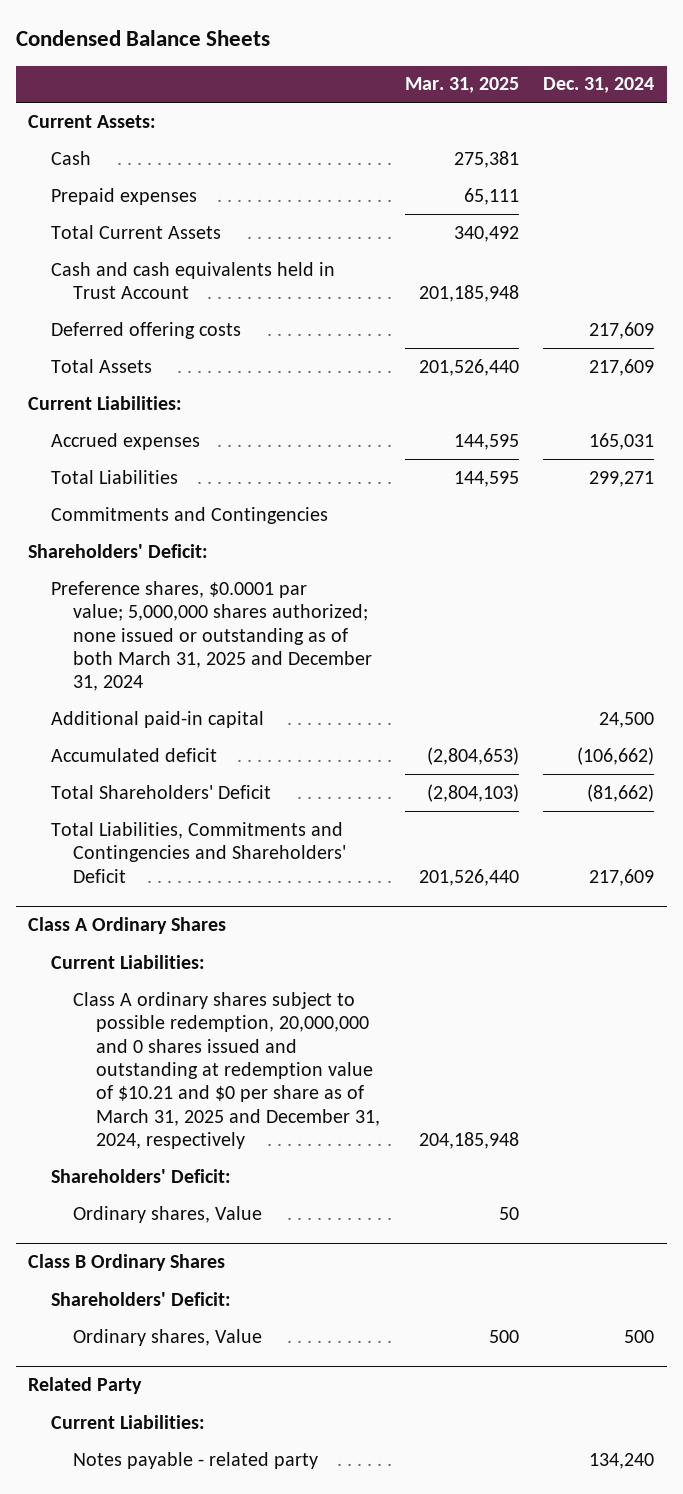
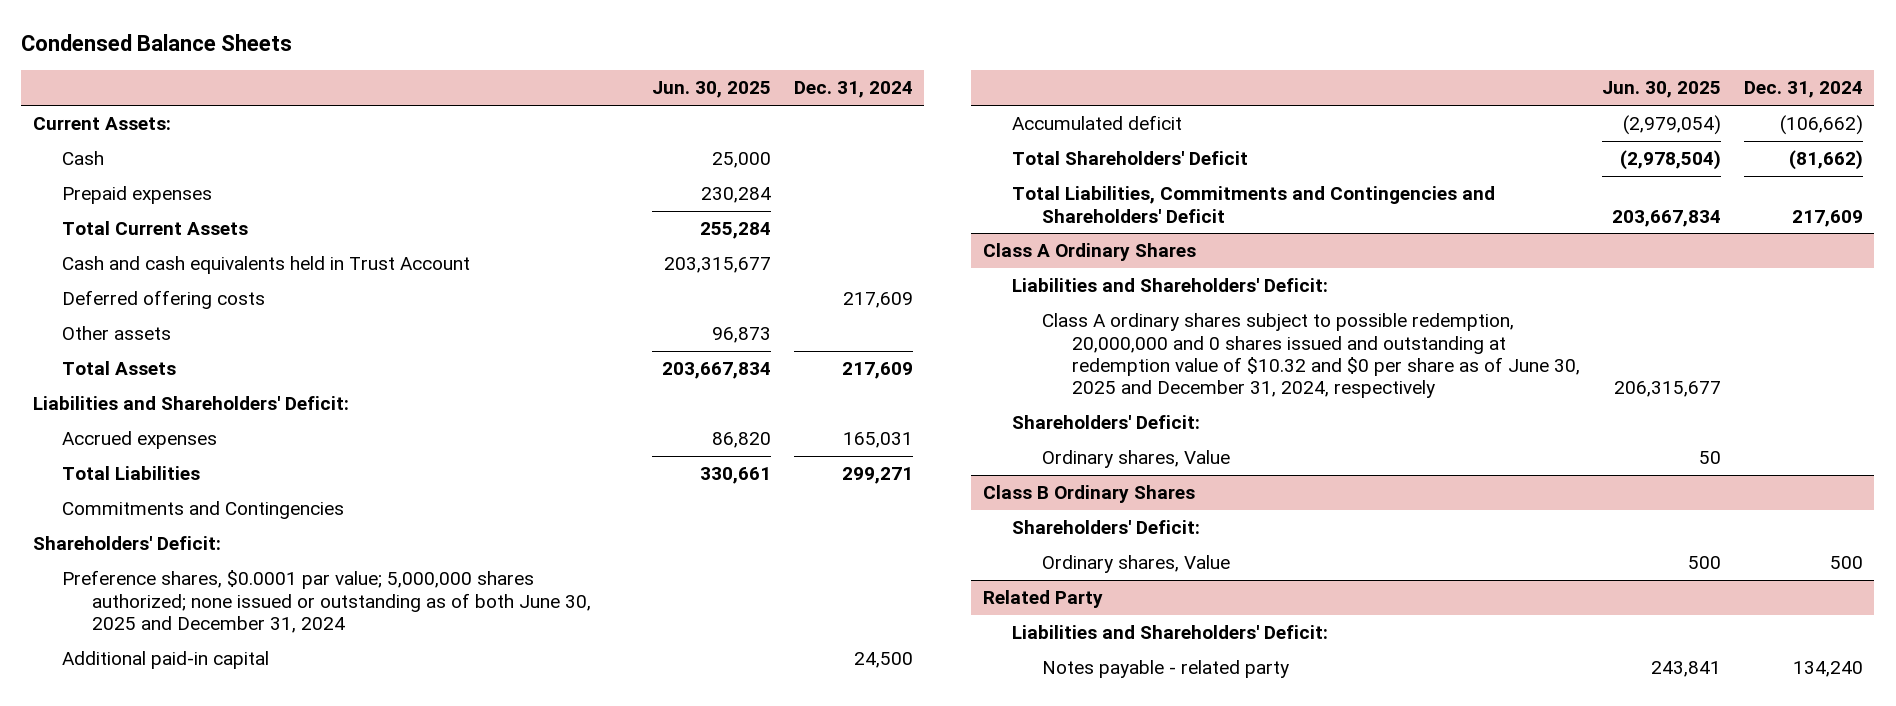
- | Mar. 31, 2025 | Dec. 31, 2024
+ | Jun. 30, 2025 | Dec. 31, 2024
+ Other assets | 96,873 |
- Current Liabilities:
+ Liabilities and Shareholders' Deficit:
- Preference shares, $0.0001 par value; 5,000,000 shares authorized; none issued or outstanding as of both March 31, 2025 and December 31, 2024
+ Preference shares, $0.0001 par value; 5,000,000 shares authorized; none issued or outstanding as of both June 30, 2025 and December 31, 2024
@ Class A Ordinary Shares
- Current Liabilities:
- Class A ordinary shares subject to possible redemption, 20,000,000 and 0 shares issued and outstanding at redemption value of $10.21 and $0 per share as of March 31, 2025 and December 31, 2024, respectively | 204,185,948 |
+ Liabilities and Shareholders' Deficit:
+ Class A ordinary shares subject to possible redemption, 20,000,000 and 0 shares issued and outstanding at redemption value of $10.32 and $0 per share as of June 30, 2025 and December 31, 2024, respectively | 206,315,677 |
@ Related Party
- Current Liabilities:
+ Liabilities and Shareholders' Deficit:

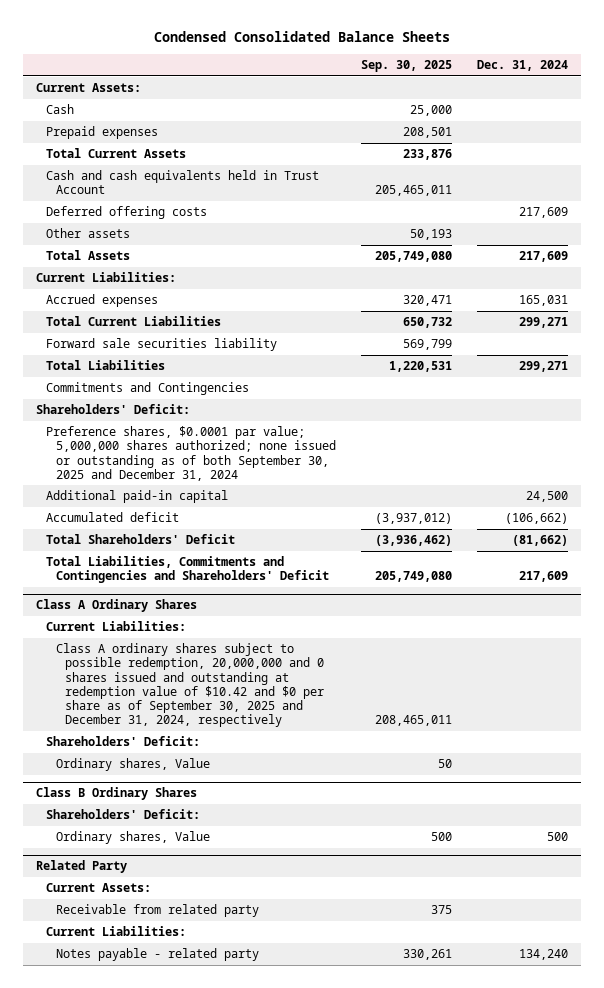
- Condensed Balance Sheets
+ Condensed Consolidated Balance Sheets
- | Jun. 30, 2025 | Dec. 31, 2024
+ | Sep. 30, 2025 | Dec. 31, 2024
- Liabilities and Shareholders' Deficit:
+ Current Liabilities:
+ Total Current Liabilities | 650,732 | 299,271
+ Forward sale securities liability | 569,799 |
- Preference shares, $0.0001 par value; 5,000,000 shares authorized; none issued or outstanding as of both June 30, 2025 and December 31, 2024
+ Preference shares, $0.0001 par value; 5,000,000 shares authorized; none issued or outstanding as of both September 30, 2025 and December 31, 2024
@ Class A Ordinary Shares
- Liabilities and Shareholders' Deficit:
- Class A ordinary shares subject to possible redemption, 20,000,000 and 0 shares issued and outstanding at redemption value of $10.32 and $0 per share as of June 30, 2025 and December 31, 2024, respectively | 206,315,677 |
+ Current Liabilities:
+ Class A ordinary shares subject to possible redemption, 20,000,000 and 0 shares issued and outstanding at redemption value of $10.42 and $0 per share as of September 30, 2025 and December 31, 2024, respectively | 208,465,011 |
@ Related Party
- Liabilities and Shareholders' Deficit:
+ Current Assets:
+ Receivable from related party | 375 |
+ Current Liabilities:

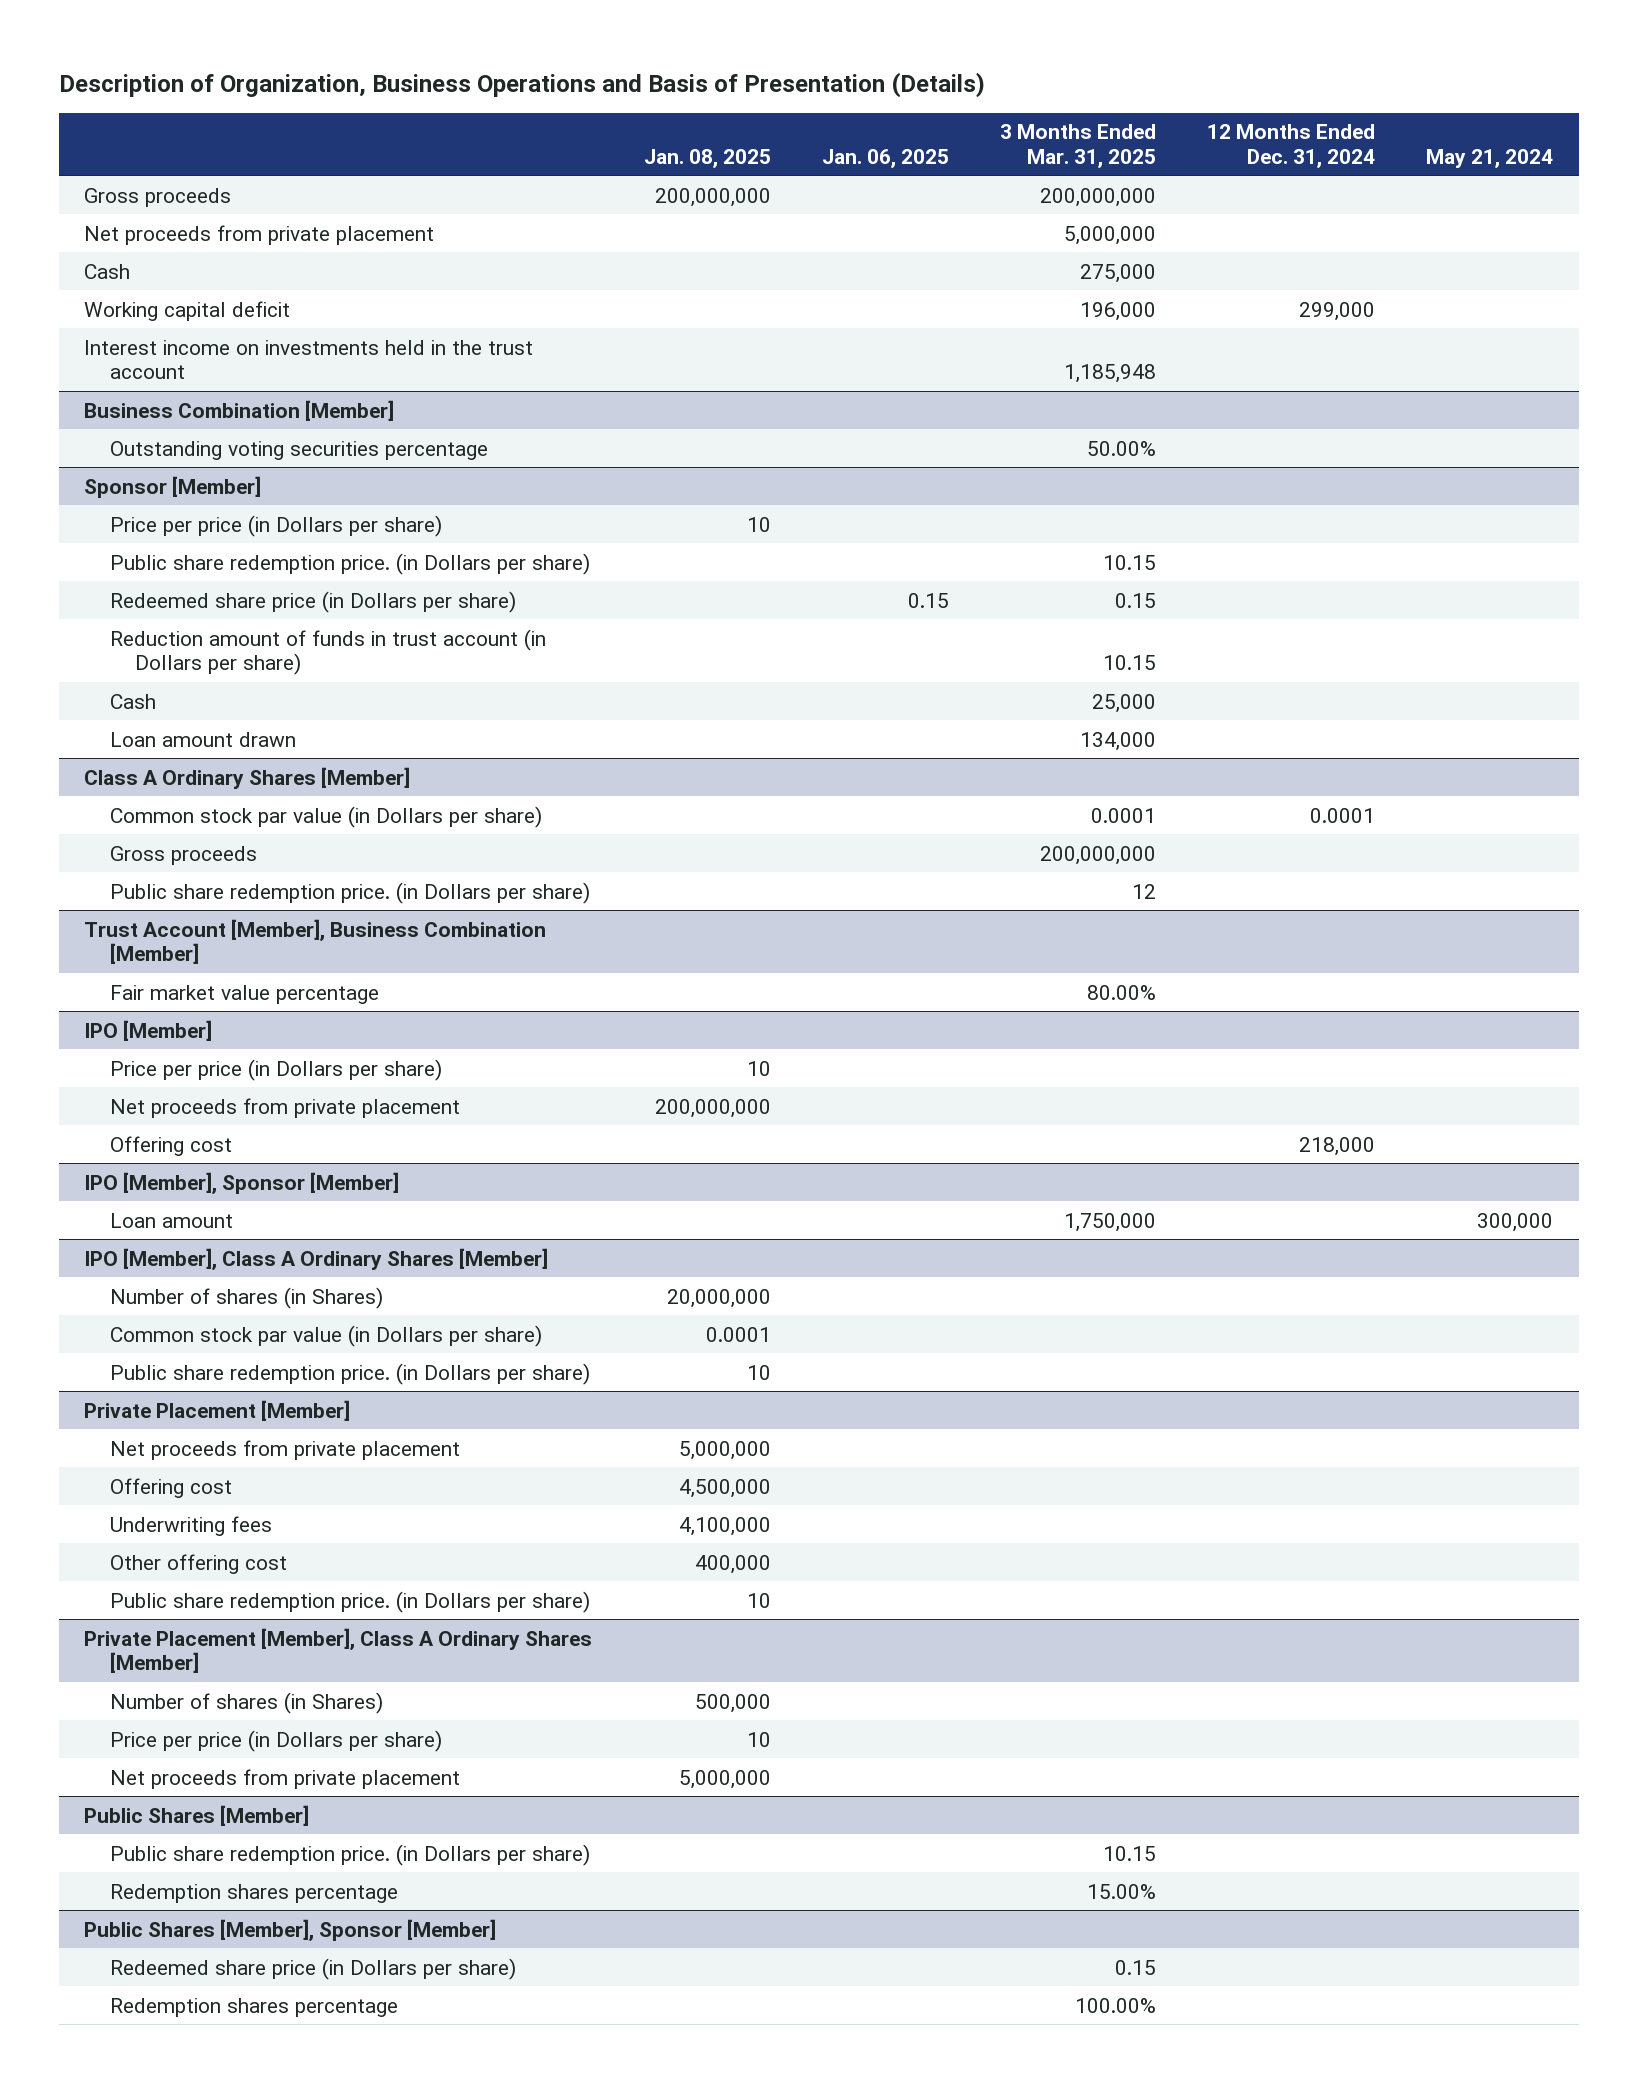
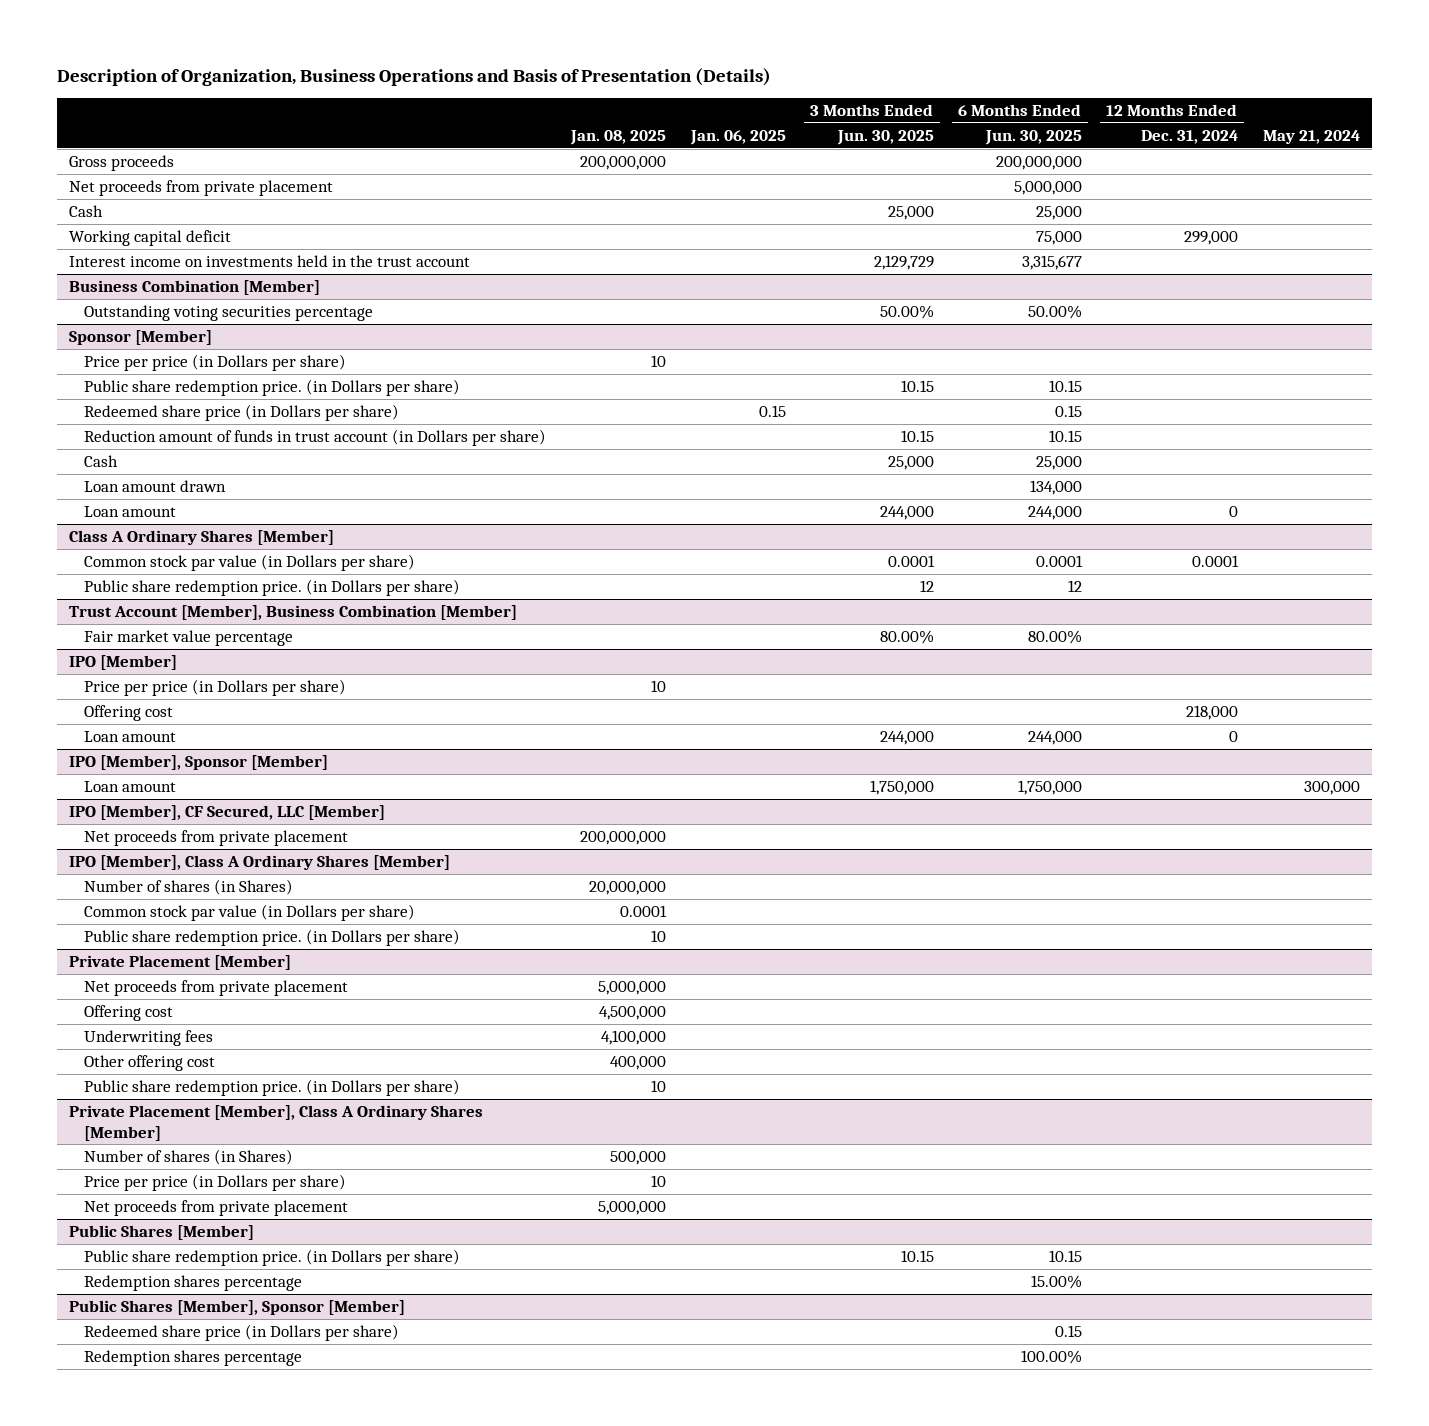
- | Jan. 08, 2025 | Jan. 06, 2025 | 3 Months Ended Mar. 31, 2025 | 12 Months Ended Dec. 31, 2024 | May 21, 2024
+ | Jan. 08, 2025 | Jan. 06, 2025 | 3 Months Ended Jun. 30, 2025 | 6 Months Ended Jun. 30, 2025 | 12 Months Ended Dec. 31, 2024 | May 21, 2024
@ Sponsor [Member]
+ Loan amount | | | 244,000 | 244,000 | 0 |
@ Class A Ordinary Shares [Member]
- Gross proceeds | | | 200,000,000 | |
@ IPO [Member]
- Net proceeds from private placement | 200,000,000 | | | |
+ Loan amount | | | 244,000 | 244,000 | 0 |
+ IPO [Member], CF Secured, LLC [Member]
+ Net proceeds from private placement | 200,000,000 | | | | |

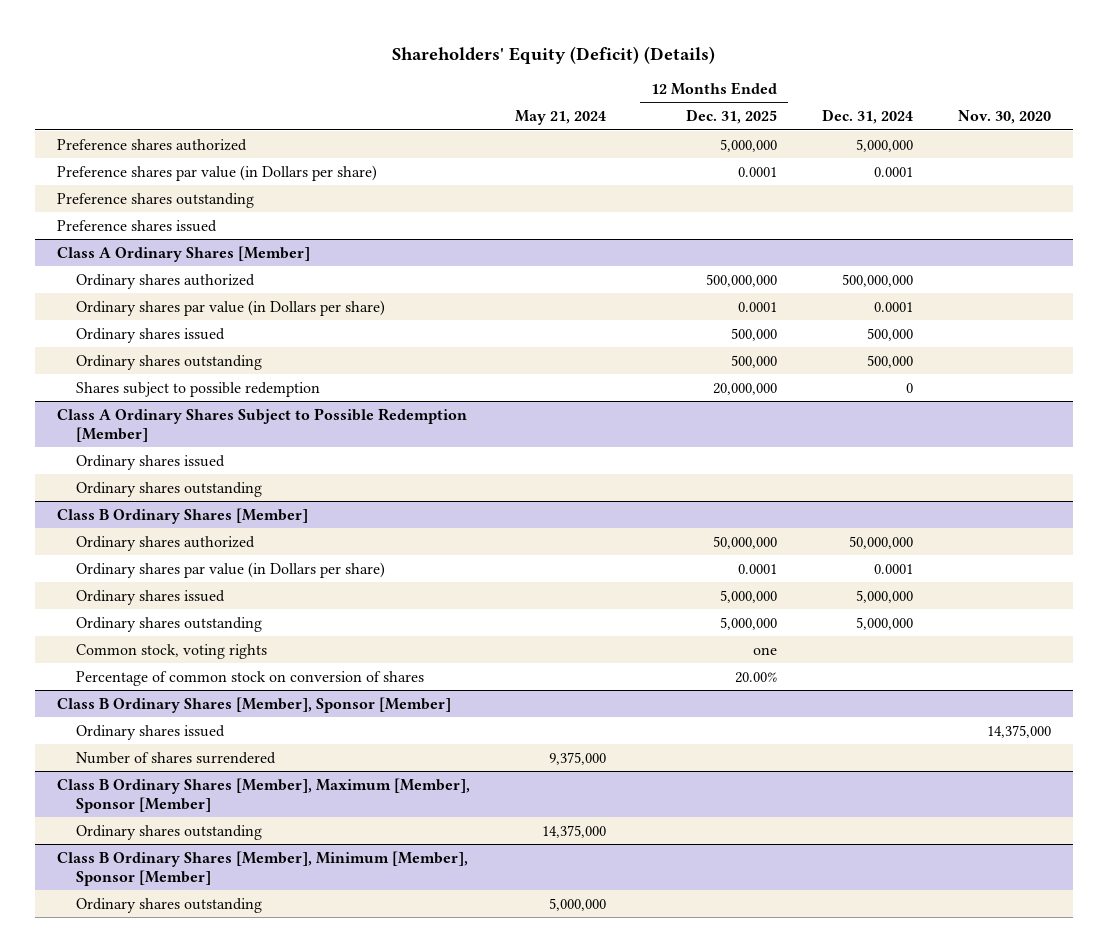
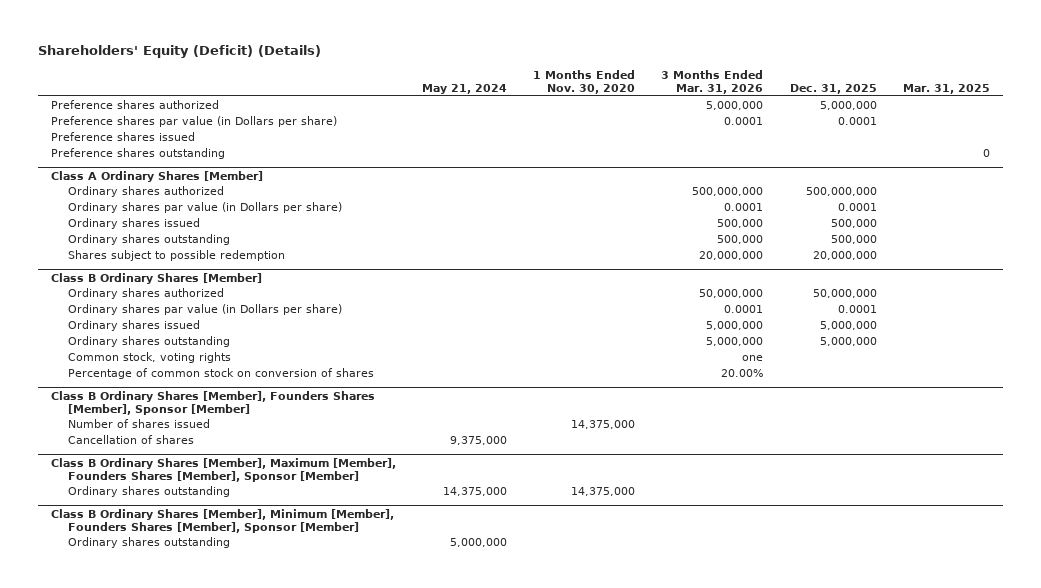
- | May 21, 2024 | 12 Months Ended Dec. 31, 2025 | Dec. 31, 2024 | Nov. 30, 2020
+ | May 21, 2024 | 1 Months Ended Nov. 30, 2020 | 3 Months Ended Mar. 31, 2026 | Dec. 31, 2025 | Mar. 31, 2025
moved down: Preference shares outstanding | | | | | 0
- Class A Ordinary Shares Subject to Possible Redemption [Member]
- Ordinary shares issued
- Ordinary shares outstanding
- Class B Ordinary Shares [Member], Sponsor [Member]
- Ordinary shares issued | | | | 14,375,000
- Number of shares surrendered | 9,375,000 | | |
- Class B Ordinary Shares [Member], Maximum [Member], Sponsor [Member]
+ Class B Ordinary Shares [Member], Founders Shares [Member], Sponsor [Member]
+ Number of shares issued | | 14,375,000 | | |
+ Cancellation of shares | 9,375,000 | | | |
+ Class B Ordinary Shares [Member], Maximum [Member], Founders Shares [Member], Sponsor [Member]
- Class B Ordinary Shares [Member], Minimum [Member], Sponsor [Member]
+ Class B Ordinary Shares [Member], Minimum [Member], Founders Shares [Member], Sponsor [Member]

